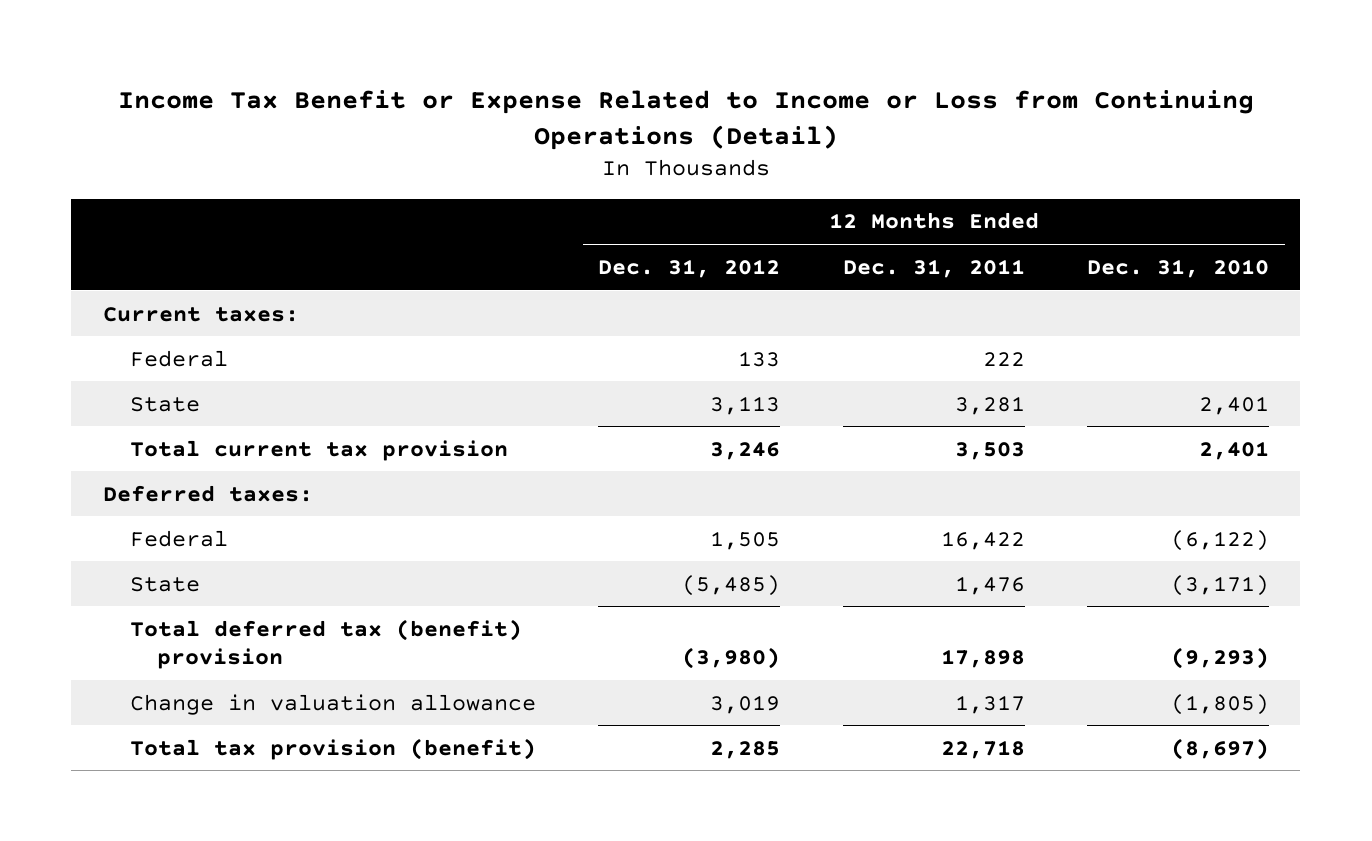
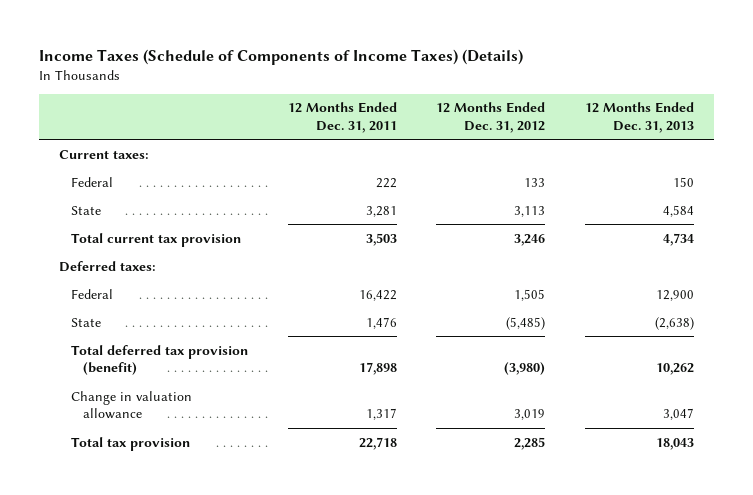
- Income Tax Benefit or Expense Related to Income or Loss from Continuing Operations (Detail)
+ Income Taxes (Schedule of Components of Income Taxes) (Details)
- | 12 Months Ended Dec. 31, 2012 | 12 Months Ended Dec. 31, 2011 | 12 Months Ended Dec. 31, 2010
+ | 12 Months Ended Dec. 31, 2011 | 12 Months Ended Dec. 31, 2012 | 12 Months Ended Dec. 31, 2013
- Total deferred tax (benefit) provision | (3,980) | 17,898 | (9,293)
+ Total deferred tax provision (benefit) | 17,898 | (3,980) | 10,262
- Total tax provision (benefit) | 2,285 | 22,718 | (8,697)
+ Total tax provision | 22,718 | 2,285 | 18,043

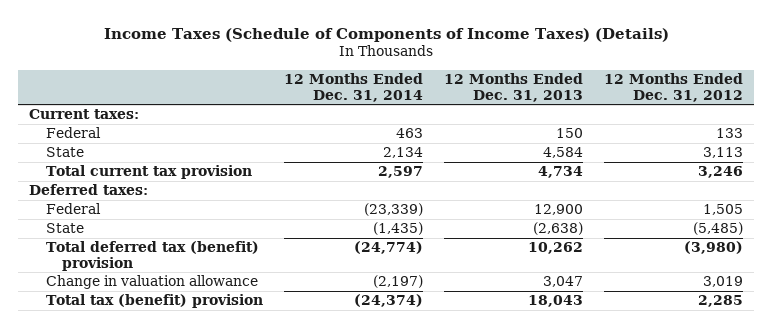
- | 12 Months Ended Dec. 31, 2011 | 12 Months Ended Dec. 31, 2012 | 12 Months Ended Dec. 31, 2013
+ | 12 Months Ended Dec. 31, 2014 | 12 Months Ended Dec. 31, 2013 | 12 Months Ended Dec. 31, 2012
- Total deferred tax provision (benefit) | 17,898 | (3,980) | 10,262
+ Total deferred tax (benefit) provision | (24,774) | 10,262 | (3,980)
- Total tax provision | 22,718 | 2,285 | 18,043
+ Total tax (benefit) provision | (24,374) | 18,043 | 2,285

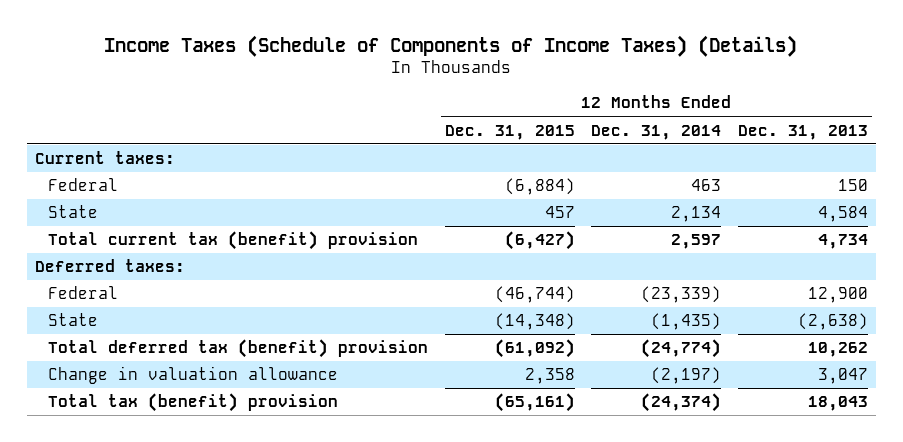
- | 12 Months Ended Dec. 31, 2014 | 12 Months Ended Dec. 31, 2013 | 12 Months Ended Dec. 31, 2012
+ | 12 Months Ended Dec. 31, 2015 | 12 Months Ended Dec. 31, 2014 | 12 Months Ended Dec. 31, 2013
- Total current tax provision | 2,597 | 4,734 | 3,246
+ Total current tax (benefit) provision | (6,427) | 2,597 | 4,734

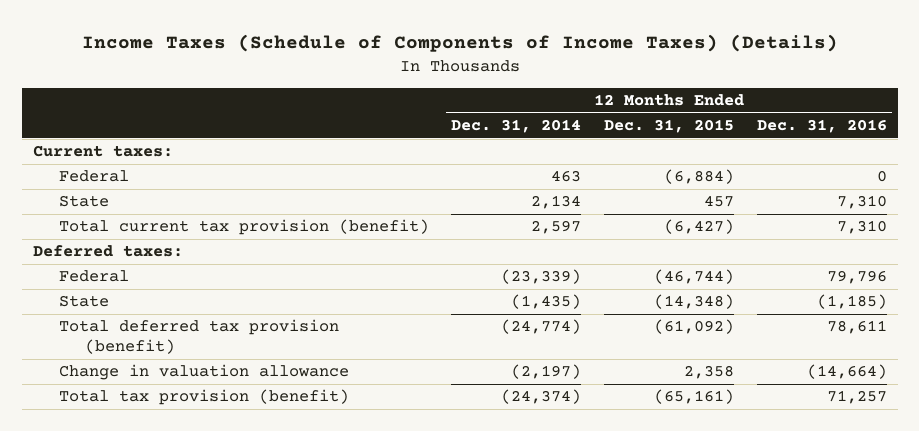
- | 12 Months Ended Dec. 31, 2015 | 12 Months Ended Dec. 31, 2014 | 12 Months Ended Dec. 31, 2013
+ | 12 Months Ended Dec. 31, 2014 | 12 Months Ended Dec. 31, 2015 | 12 Months Ended Dec. 31, 2016
- Total current tax (benefit) provision | (6,427) | 2,597 | 4,734
+ Total current tax provision (benefit) | 2,597 | (6,427) | 7,310
- Total deferred tax (benefit) provision | (61,092) | (24,774) | 10,262
+ Total deferred tax provision (benefit) | (24,774) | (61,092) | 78,611
- Total tax (benefit) provision | (65,161) | (24,374) | 18,043
+ Total tax provision (benefit) | (24,374) | (65,161) | 71,257

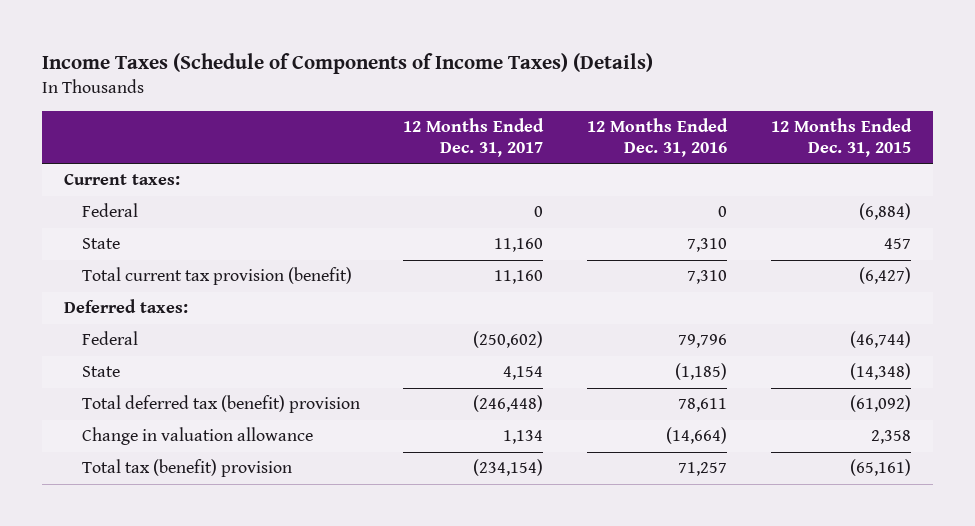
- | 12 Months Ended Dec. 31, 2014 | 12 Months Ended Dec. 31, 2015 | 12 Months Ended Dec. 31, 2016
+ | 12 Months Ended Dec. 31, 2017 | 12 Months Ended Dec. 31, 2016 | 12 Months Ended Dec. 31, 2015
- Total deferred tax provision (benefit) | (24,774) | (61,092) | 78,611
+ Total deferred tax (benefit) provision | (246,448) | 78,611 | (61,092)
- Total tax provision (benefit) | (24,374) | (65,161) | 71,257
+ Total tax (benefit) provision | (234,154) | 71,257 | (65,161)

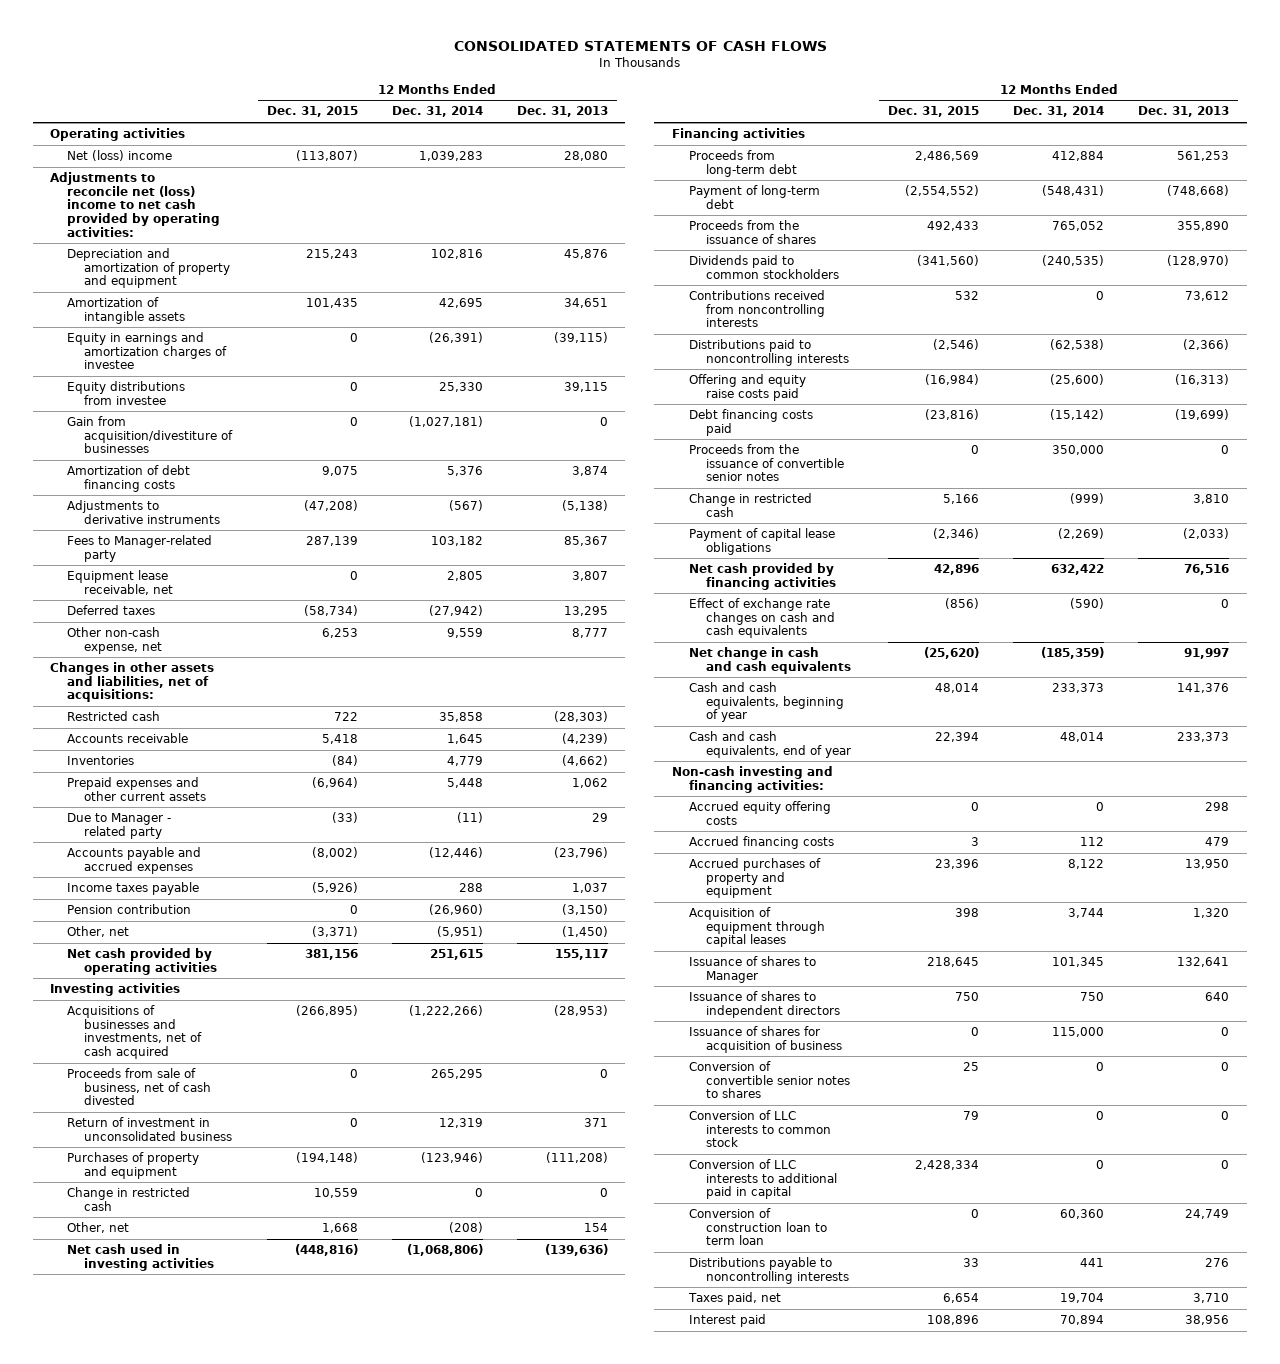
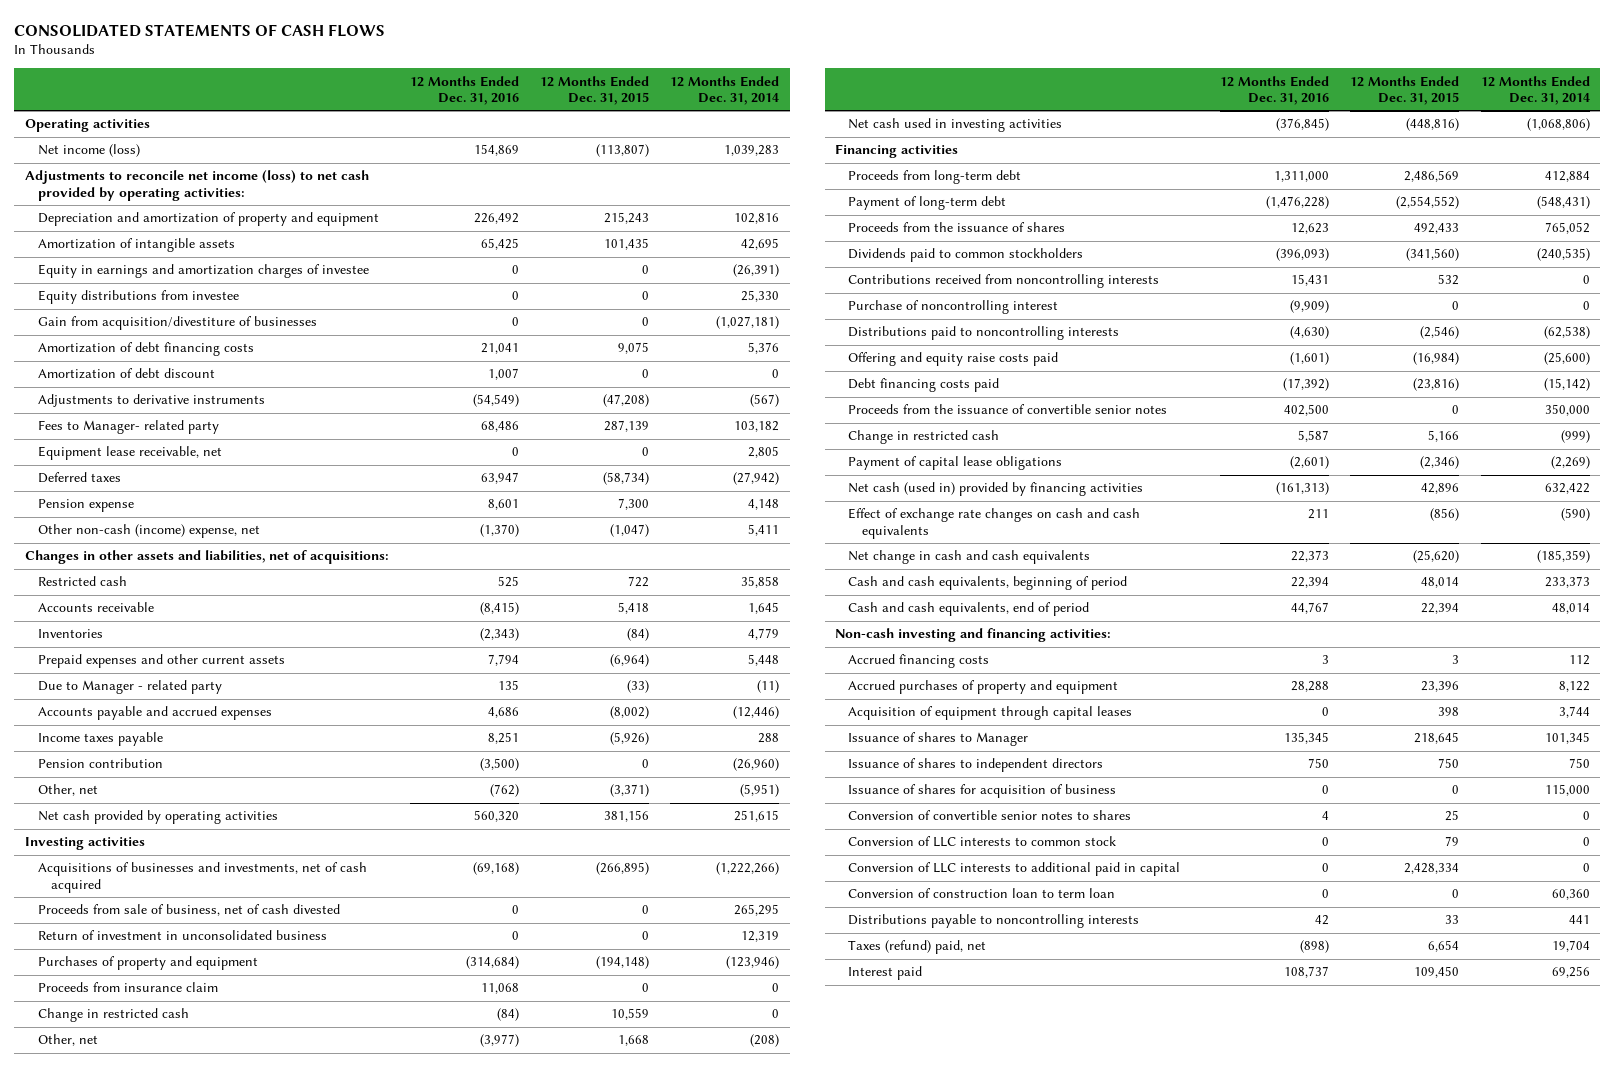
- | 12 Months Ended Dec. 31, 2015 | 12 Months Ended Dec. 31, 2014 | 12 Months Ended Dec. 31, 2013
+ | 12 Months Ended Dec. 31, 2016 | 12 Months Ended Dec. 31, 2015 | 12 Months Ended Dec. 31, 2014
- Net (loss) income | (113,807) | 1,039,283 | 28,080
- Adjustments to reconcile net (loss) income to net cash provided by operating activities:
+ Net income (loss) | 154,869 | (113,807) | 1,039,283
+ Adjustments to reconcile net income (loss) to net cash provided by operating activities:
+ Amortization of debt discount | 1,007 | 0 | 0
- Fees to Manager-related party | 287,139 | 103,182 | 85,367
+ Fees to Manager- related party | 68,486 | 287,139 | 103,182
- Other non-cash expense, net | 6,253 | 9,559 | 8,777
+ Pension expense | 8,601 | 7,300 | 4,148
+ Other non-cash (income) expense, net | (1,370) | (1,047) | 5,411
+ Proceeds from insurance claim | 11,068 | 0 | 0
+ Purchase of noncontrolling interest | (9,909) | 0 | 0
- Net cash provided by financing activities | 42,896 | 632,422 | 76,516
+ Net cash (used in) provided by financing activities | (161,313) | 42,896 | 632,422
- Cash and cash equivalents, beginning of year | 48,014 | 233,373 | 141,376
- Cash and cash equivalents, end of year | 22,394 | 48,014 | 233,373
+ Cash and cash equivalents, beginning of period | 22,394 | 48,014 | 233,373
+ Cash and cash equivalents, end of period | 44,767 | 22,394 | 48,014
- Accrued equity offering costs | 0 | 0 | 298
- Taxes paid, net | 6,654 | 19,704 | 3,710
- Interest paid | 108,896 | 70,894 | 38,956
+ Taxes (refund) paid, net | (898) | 6,654 | 19,704
+ Interest paid | 108,737 | 109,450 | 69,256

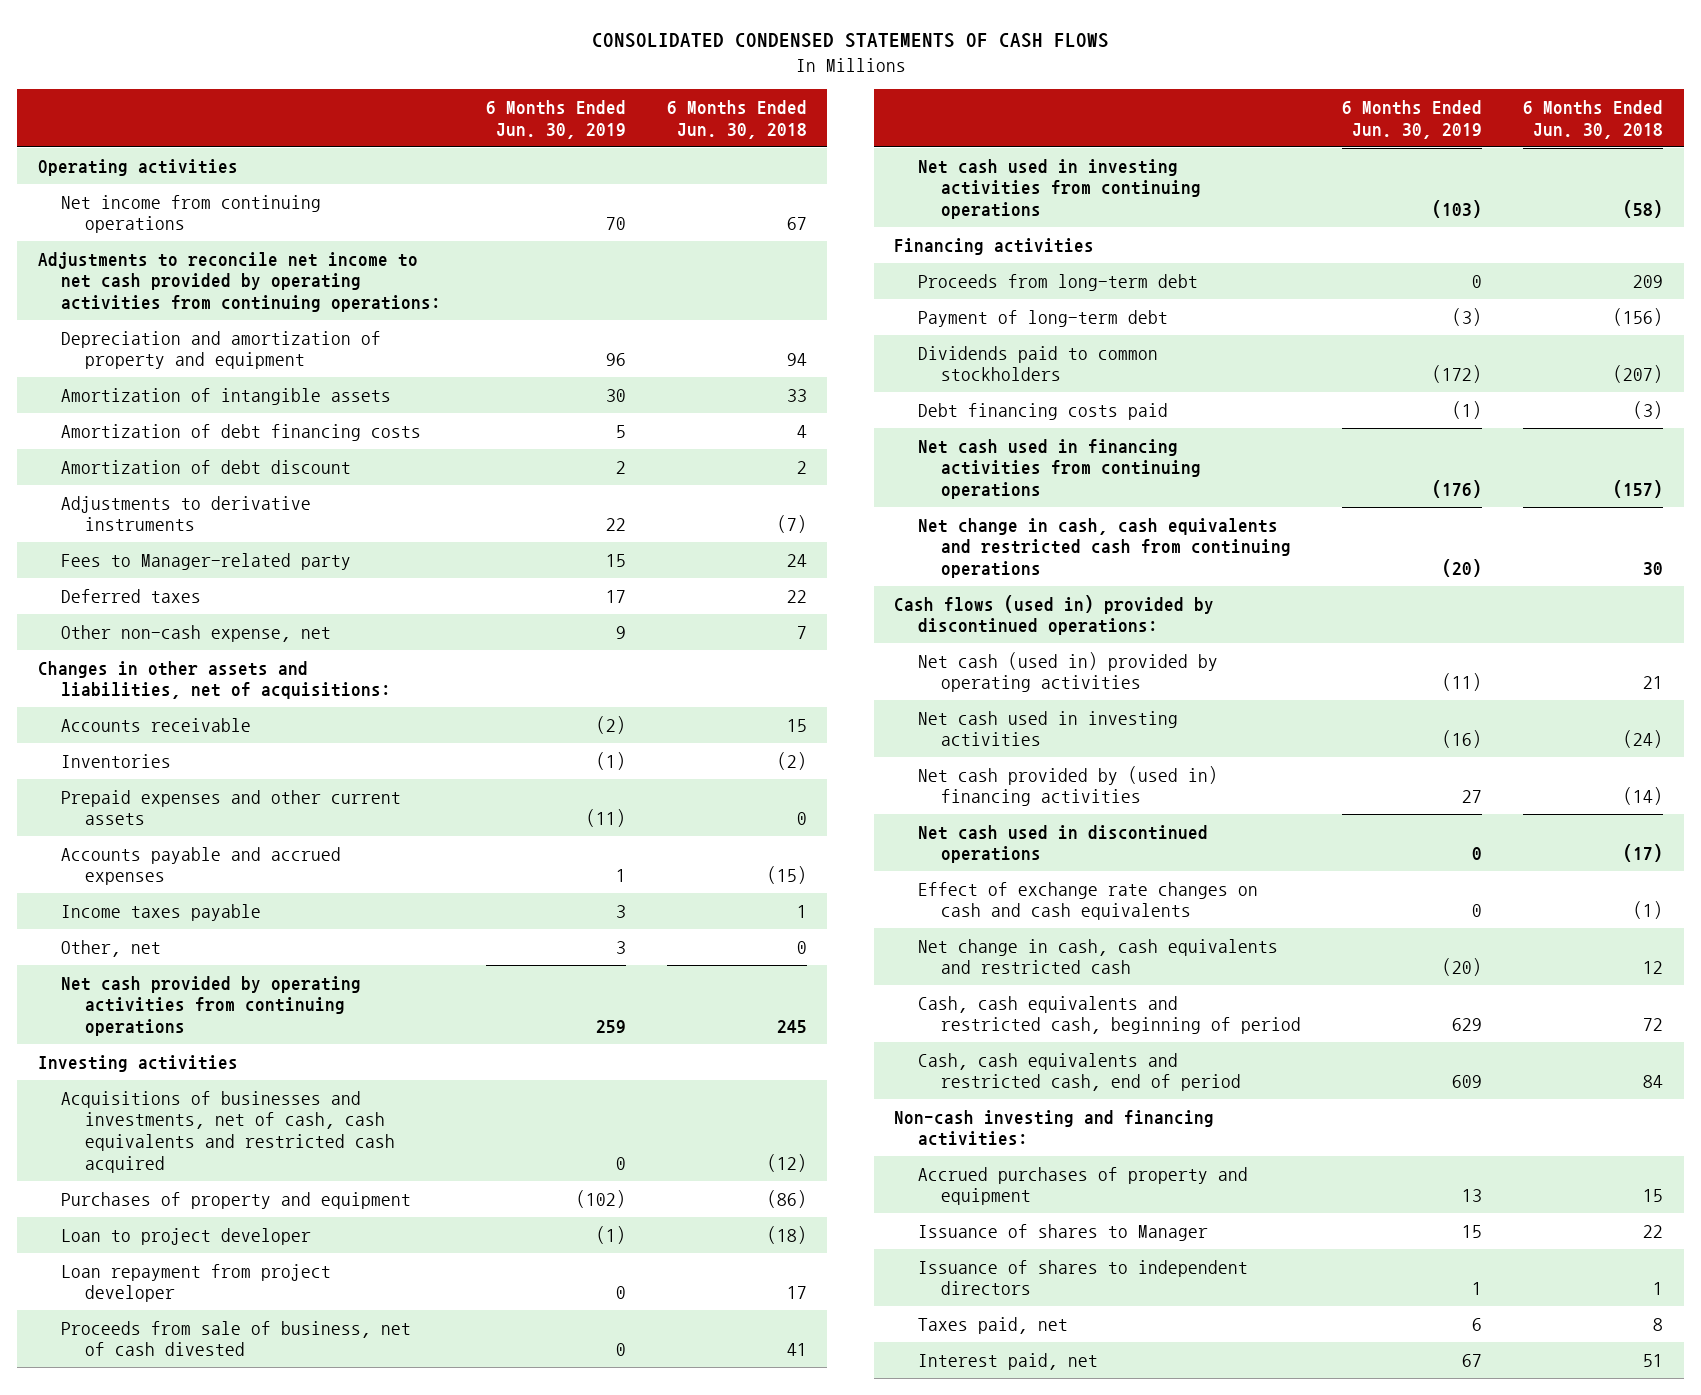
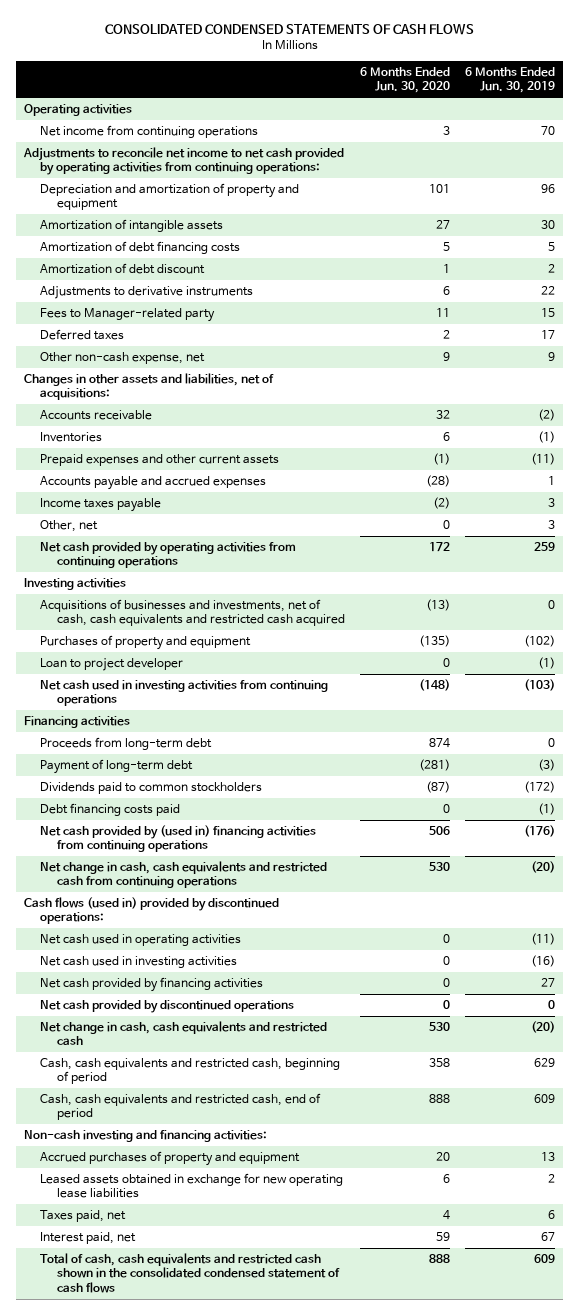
- | 6 Months Ended Jun. 30, 2019 | 6 Months Ended Jun. 30, 2018
+ | 6 Months Ended Jun. 30, 2020 | 6 Months Ended Jun. 30, 2019
- Loan repayment from project developer | 0 | 17
- Proceeds from sale of business, net of cash divested | 0 | 41
- Net cash used in financing activities from continuing operations | (176) | (157)
+ Net cash provided by (used in) financing activities from continuing operations | 506 | (176)
- Net cash (used in) provided by operating activities | (11) | 21
+ Net cash used in operating activities | 0 | (11)
- Net cash provided by (used in) financing activities | 27 | (14)
- Net cash used in discontinued operations | 0 | (17)
- Effect of exchange rate changes on cash and cash equivalents | 0 | (1)
+ Net cash provided by financing activities | 0 | 27
+ Net cash provided by discontinued operations | 0 | 0
- Issuance of shares to Manager | 15 | 22
- Issuance of shares to independent directors | 1 | 1
+ Leased assets obtained in exchange for new operating lease liabilities | 6 | 2
+ Total of cash, cash equivalents and restricted cash shown in the consolidated condensed statement of cash flows | 888 | 609

